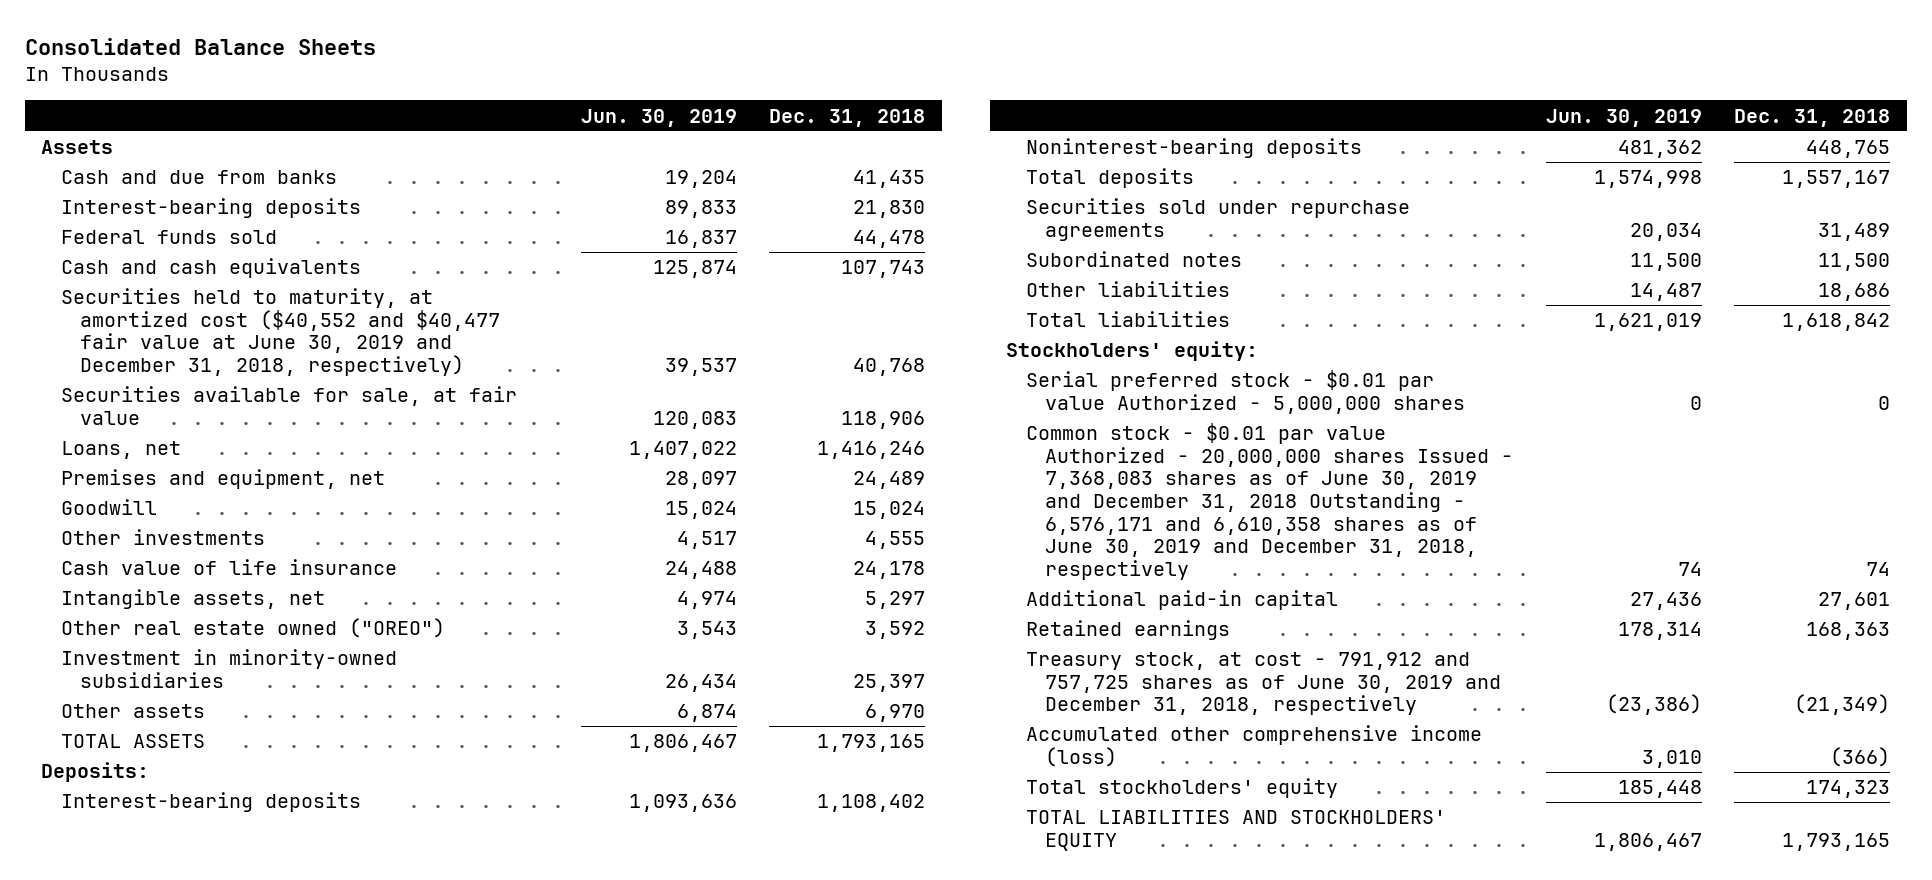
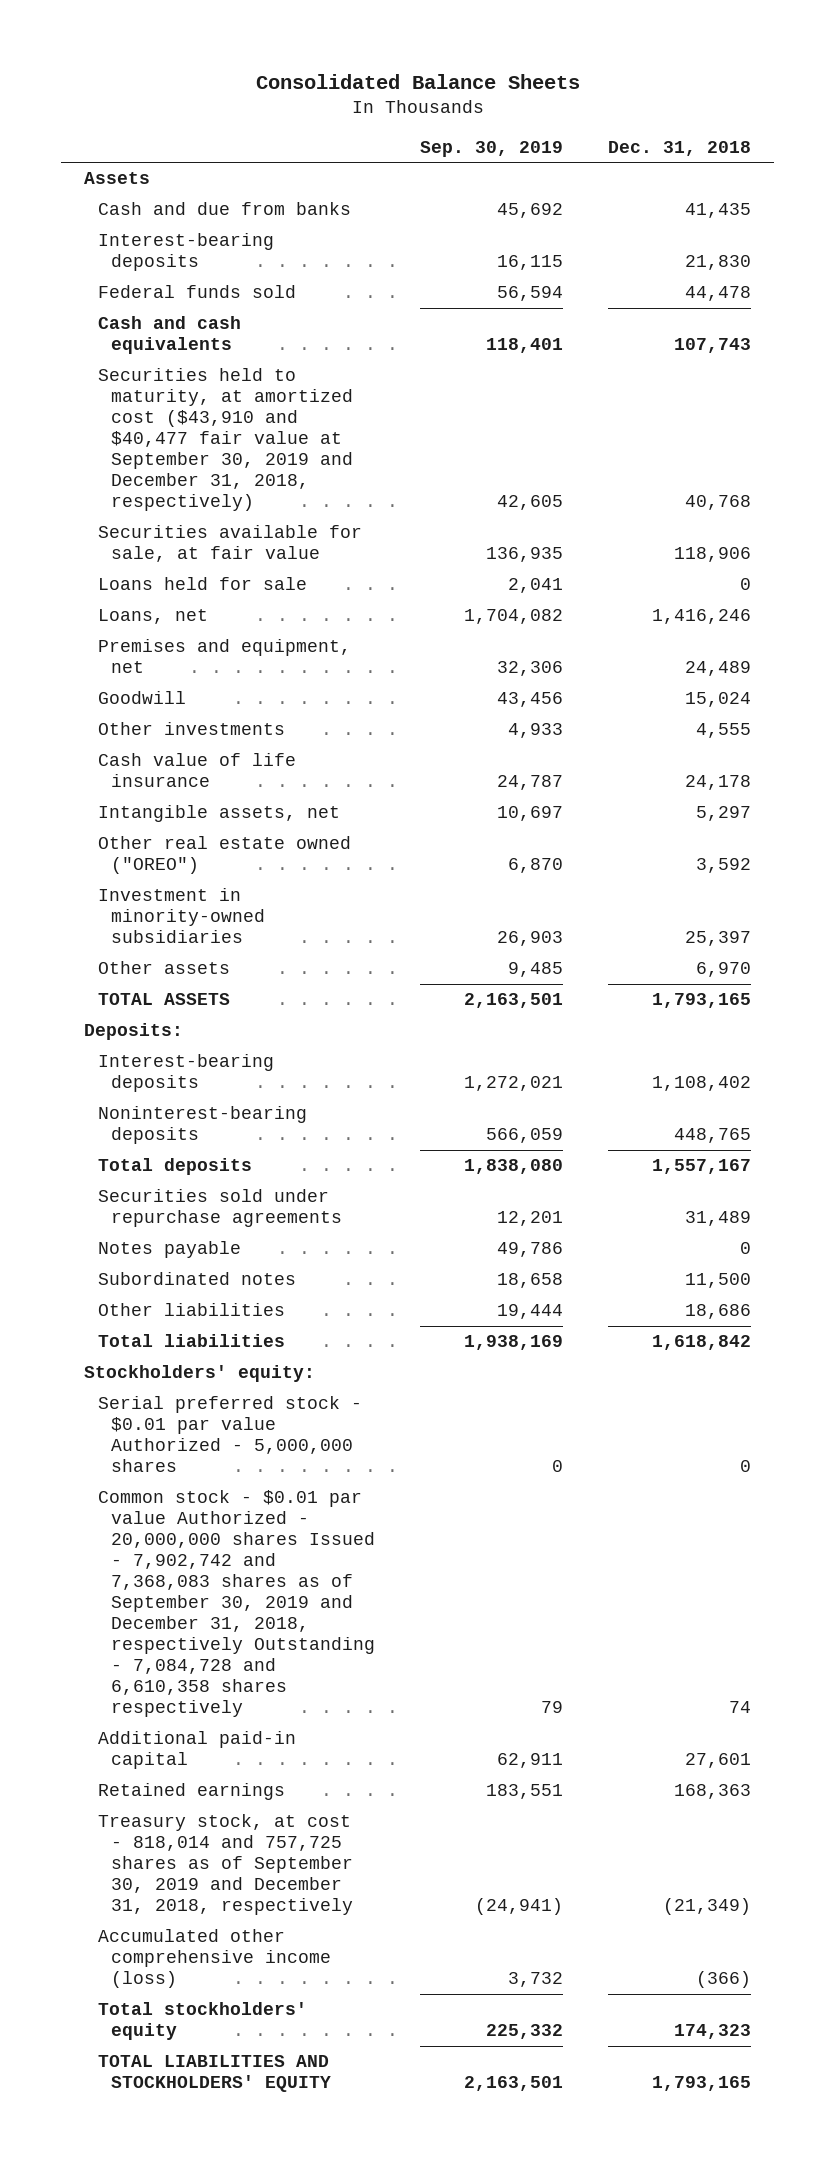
- | Jun. 30, 2019 | Dec. 31, 2018
+ | Sep. 30, 2019 | Dec. 31, 2018
- Securities held to maturity, at amortized cost ($40,552 and $40,477 fair value at June 30, 2019 and December 31, 2018, respectively) | 39,537 | 40,768
+ Securities held to maturity, at amortized cost ($43,910 and $40,477 fair value at September 30, 2019 and December 31, 2018, respectively) | 42,605 | 40,768
+ Loans held for sale | 2,041 | 0
+ Notes payable | 49,786 | 0
- Common stock - $0.01 par value Authorized - 20,000,000 shares Issued - 7,368,083 shares as of June 30, 2019 and December 31, 2018 Outstanding - 6,576,171 and 6,610,358 shares as of June 30, 2019 and December 31, 2018, respectively | 74 | 74
+ Common stock - $0.01 par value Authorized - 20,000,000 shares Issued - 7,902,742 and 7,368,083 shares as of September 30, 2019 and December 31, 2018, respectively Outstanding - 7,084,728 and 6,610,358 shares respectively | 79 | 74
- Treasury stock, at cost - 791,912 and 757,725 shares as of June 30, 2019 and December 31, 2018, respectively | (23,386) | (21,349)
+ Treasury stock, at cost - 818,014 and 757,725 shares as of September 30, 2019 and December 31, 2018, respectively | (24,941) | (21,349)

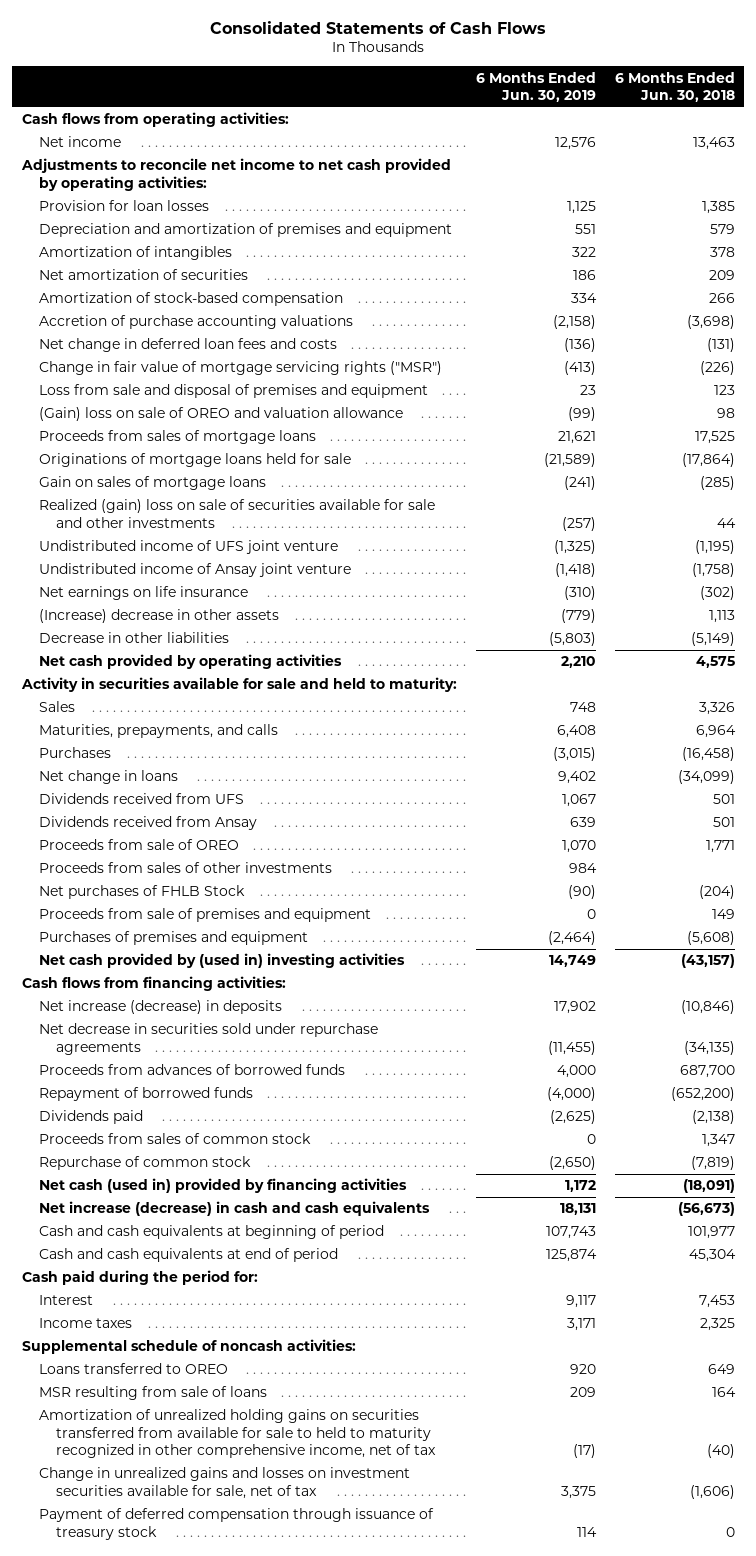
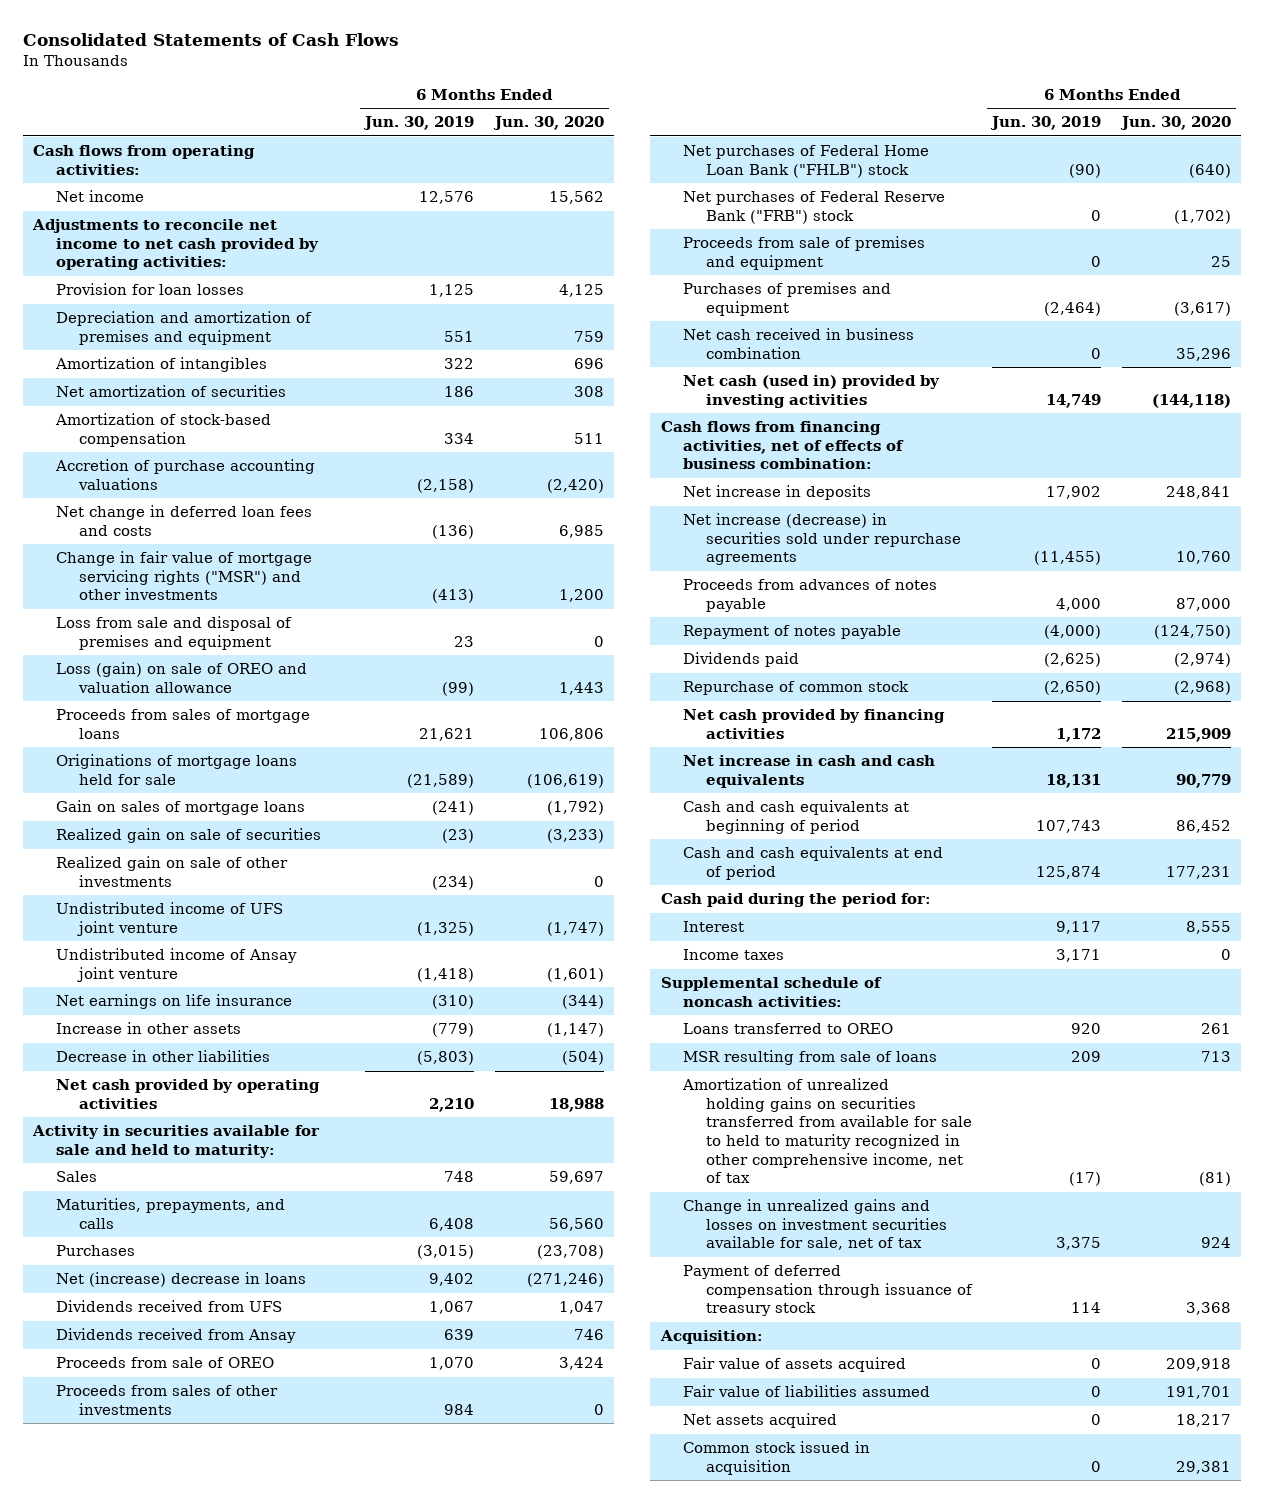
- | 6 Months Ended Jun. 30, 2019 | 6 Months Ended Jun. 30, 2018
+ | 6 Months Ended Jun. 30, 2019 | 6 Months Ended Jun. 30, 2020
- Change in fair value of mortgage servicing rights ("MSR") | (413) | (226)
+ Change in fair value of mortgage servicing rights ("MSR") and other investments | (413) | 1,200
- (Gain) loss on sale of OREO and valuation allowance | (99) | 98
+ Loss (gain) on sale of OREO and valuation allowance | (99) | 1,443
- Realized (gain) loss on sale of securities available for sale and other investments | (257) | 44
+ Realized gain on sale of securities | (23) | (3,233)
+ Realized gain on sale of other investments | (234) | 0
- (Increase) decrease in other assets | (779) | 1,113
+ Increase in other assets | (779) | (1,147)
- Net change in loans | 9,402 | (34,099)
+ Net (increase) decrease in loans | 9,402 | (271,246)
- Net purchases of FHLB Stock | (90) | (204)
+ Net purchases of Federal Home Loan Bank ("FHLB") stock | (90) | (640)
+ Net purchases of Federal Reserve Bank ("FRB") stock | 0 | (1,702)
- Net cash provided by (used in) investing activities | 14,749 | (43,157)
- Cash flows from financing activities:
- Net increase (decrease) in deposits | 17,902 | (10,846)
- Net decrease in securities sold under repurchase agreements | (11,455) | (34,135)
- Proceeds from advances of borrowed funds | 4,000 | 687,700
- Repayment of borrowed funds | (4,000) | (652,200)
+ Net cash received in business combination | 0 | 35,296
+ Net cash (used in) provided by investing activities | 14,749 | (144,118)
+ Cash flows from financing activities, net of effects of business combination:
+ Net increase in deposits | 17,902 | 248,841
+ Net increase (decrease) in securities sold under repurchase agreements | (11,455) | 10,760
+ Proceeds from advances of notes payable | 4,000 | 87,000
+ Repayment of notes payable | (4,000) | (124,750)
- Proceeds from sales of common stock | 0 | 1,347
- Net cash (used in) provided by financing activities | 1,172 | (18,091)
- Net increase (decrease) in cash and cash equivalents | 18,131 | (56,673)
+ Net cash provided by financing activities | 1,172 | 215,909
+ Net increase in cash and cash equivalents | 18,131 | 90,779
+ Acquisition:
+ Fair value of assets acquired | 0 | 209,918
+ Fair value of liabilities assumed | 0 | 191,701
+ Net assets acquired | 0 | 18,217
+ Common stock issued in acquisition | 0 | 29,381

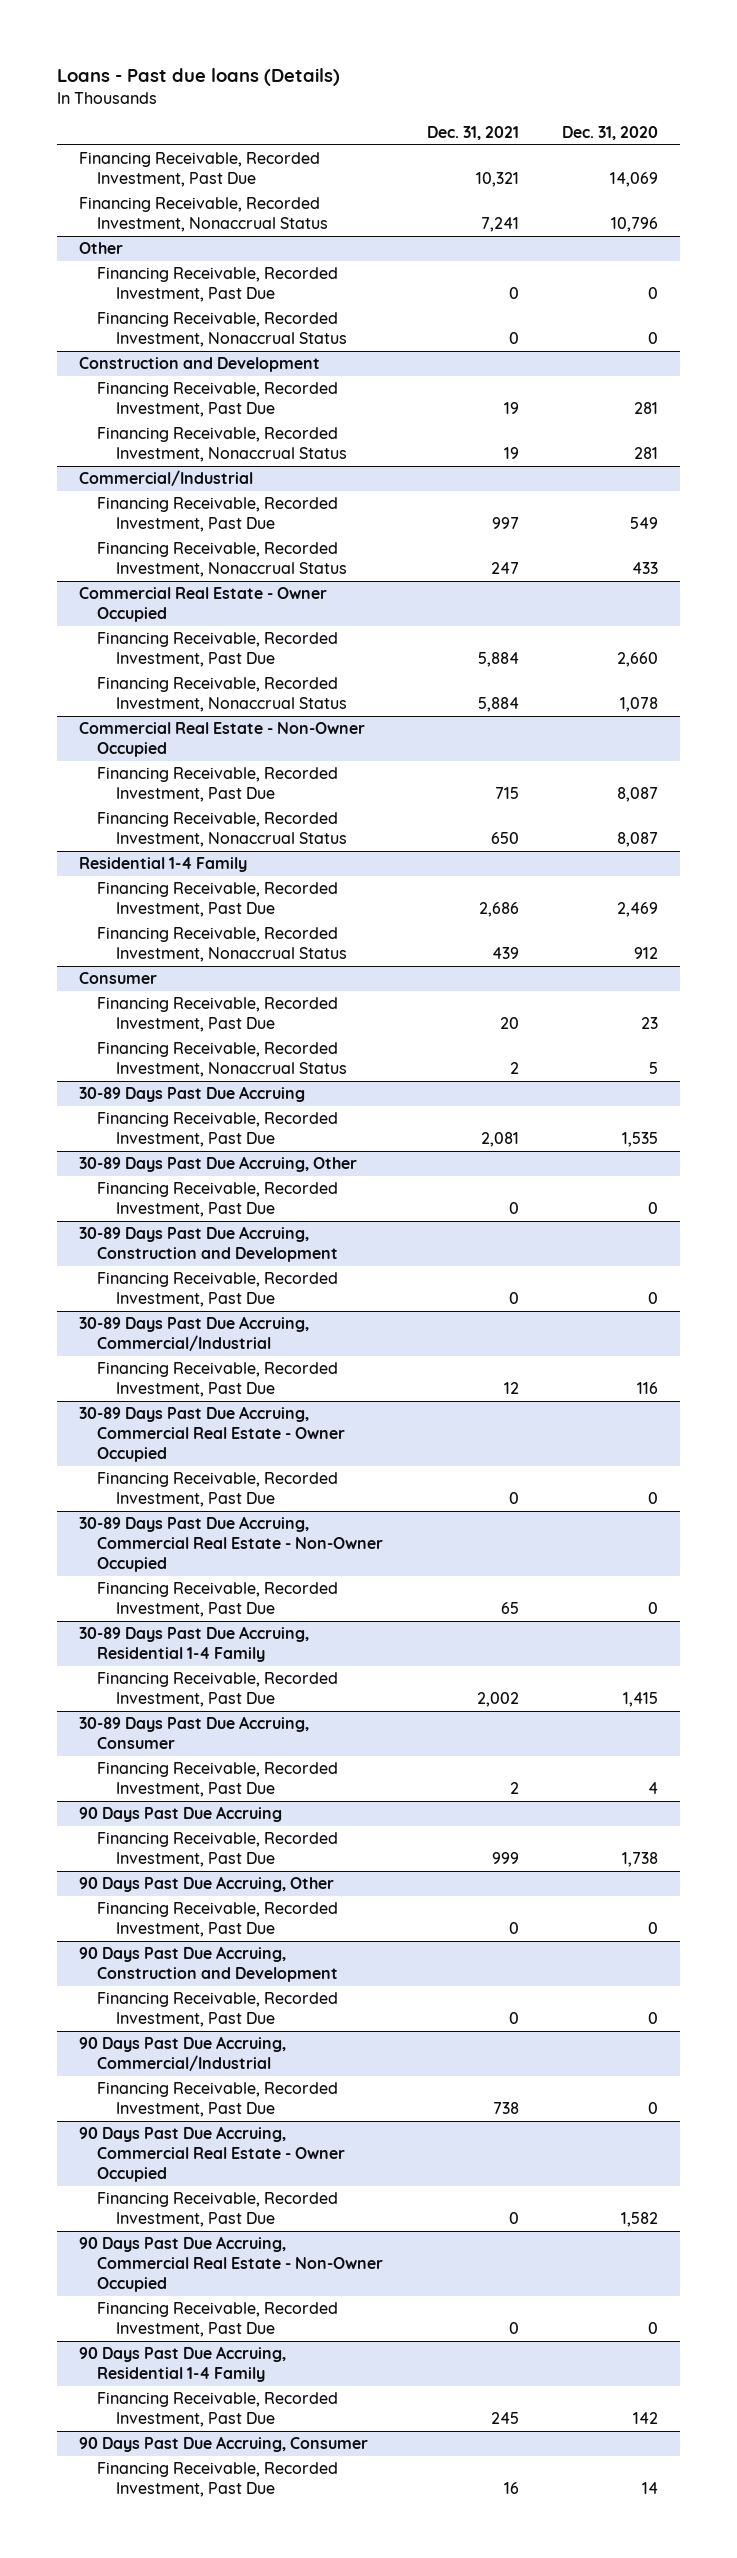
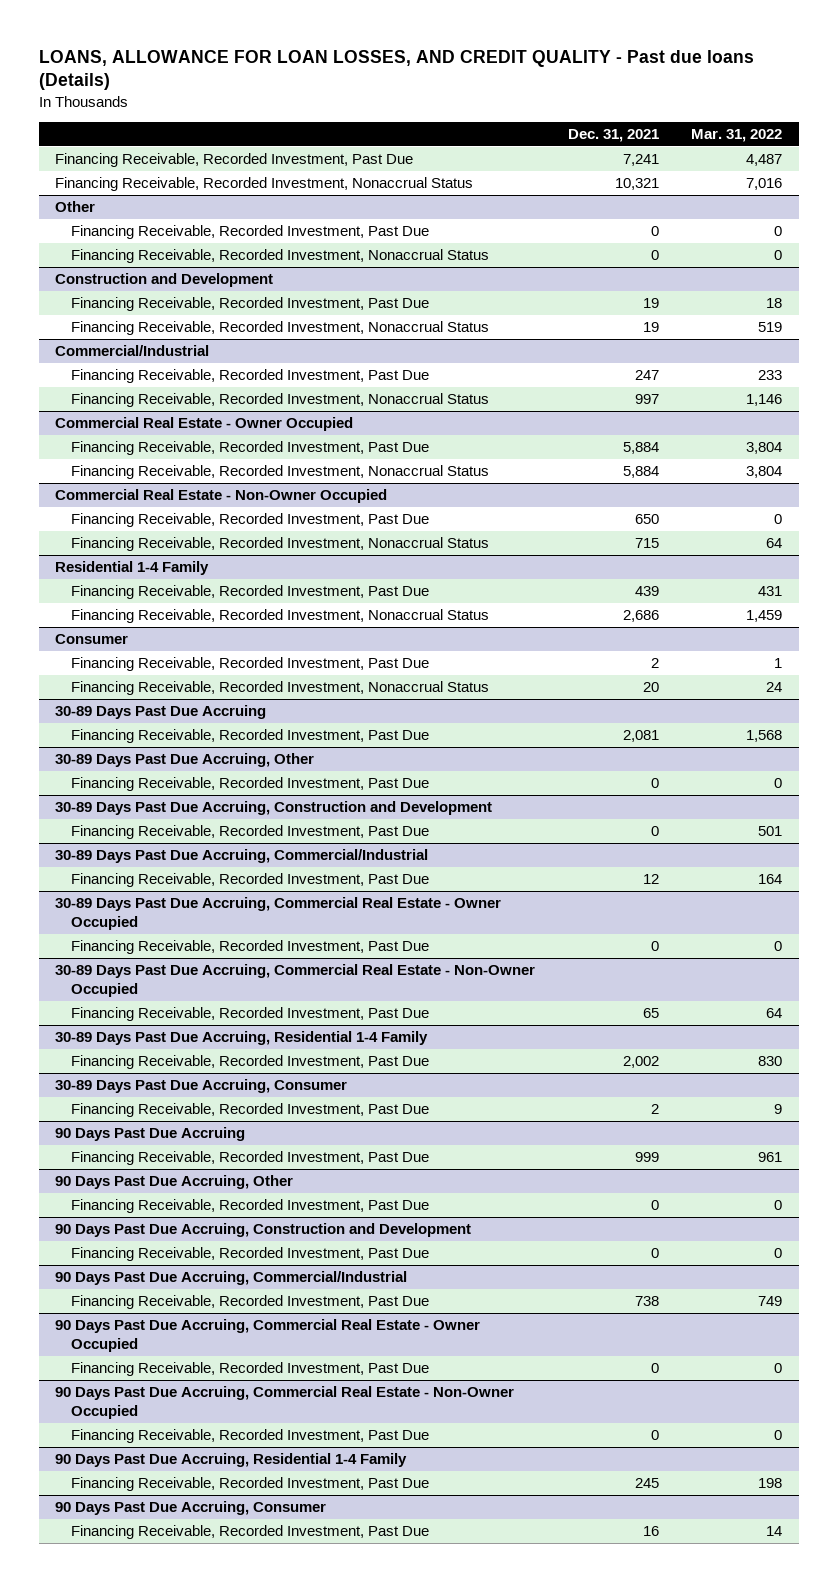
- Loans - Past due loans (Details)
+ LOANS, ALLOWANCE FOR LOAN LOSSES, AND CREDIT QUALITY - Past due loans (Details)
- | Dec. 31, 2021 | Dec. 31, 2020
+ | Dec. 31, 2021 | Mar. 31, 2022
- Financing Receivable, Recorded Investment, Past Due | 10,321 | 14,069
- Financing Receivable, Recorded Investment, Nonaccrual Status | 7,241 | 10,796
+ Financing Receivable, Recorded Investment, Past Due | 7,241 | 4,487
+ Financing Receivable, Recorded Investment, Nonaccrual Status | 10,321 | 7,016
@ Commercial/Industrial
- Financing Receivable, Recorded Investment, Past Due | 997 | 549
- Financing Receivable, Recorded Investment, Nonaccrual Status | 247 | 433
+ Financing Receivable, Recorded Investment, Past Due | 247 | 233
+ Financing Receivable, Recorded Investment, Nonaccrual Status | 997 | 1,146
@ Commercial Real Estate - Non-Owner Occupied
- Financing Receivable, Recorded Investment, Past Due | 715 | 8,087
- Financing Receivable, Recorded Investment, Nonaccrual Status | 650 | 8,087
+ Financing Receivable, Recorded Investment, Past Due | 650 | 0
+ Financing Receivable, Recorded Investment, Nonaccrual Status | 715 | 64
@ Residential 1-4 Family
- Financing Receivable, Recorded Investment, Past Due | 2,686 | 2,469
- Financing Receivable, Recorded Investment, Nonaccrual Status | 439 | 912
+ Financing Receivable, Recorded Investment, Past Due | 439 | 431
+ Financing Receivable, Recorded Investment, Nonaccrual Status | 2,686 | 1,459
@ Consumer
- Financing Receivable, Recorded Investment, Past Due | 20 | 23
- Financing Receivable, Recorded Investment, Nonaccrual Status | 2 | 5
+ Financing Receivable, Recorded Investment, Past Due | 2 | 1
+ Financing Receivable, Recorded Investment, Nonaccrual Status | 20 | 24

